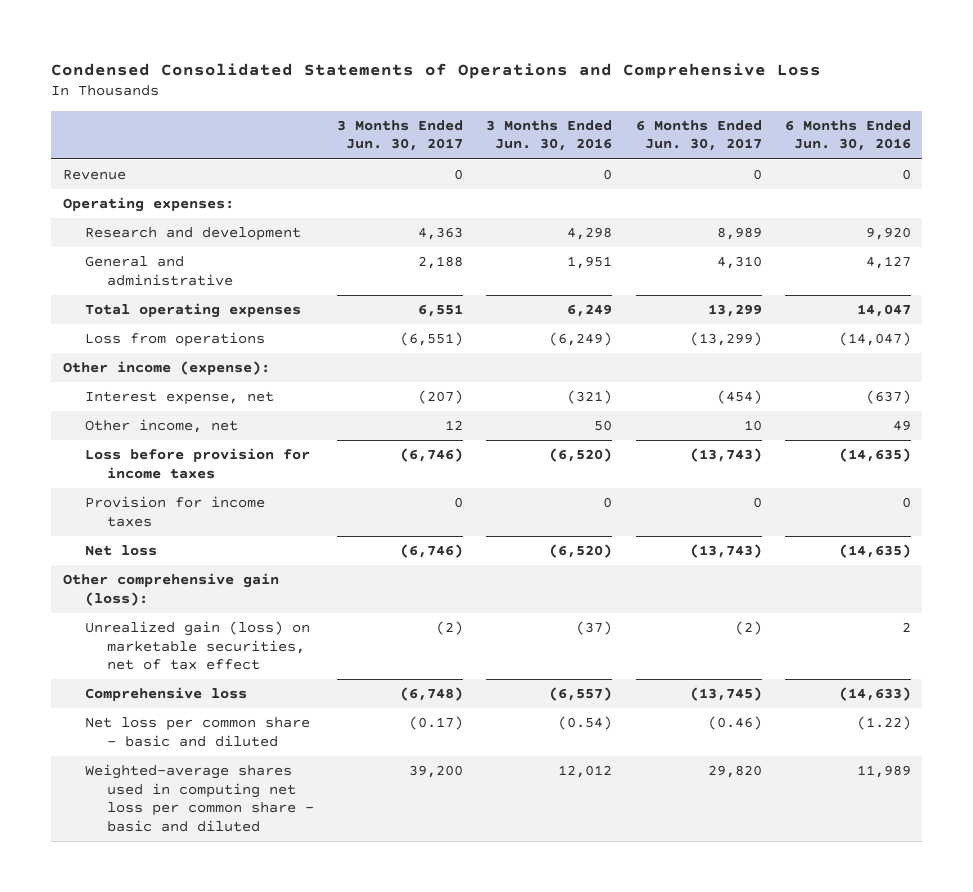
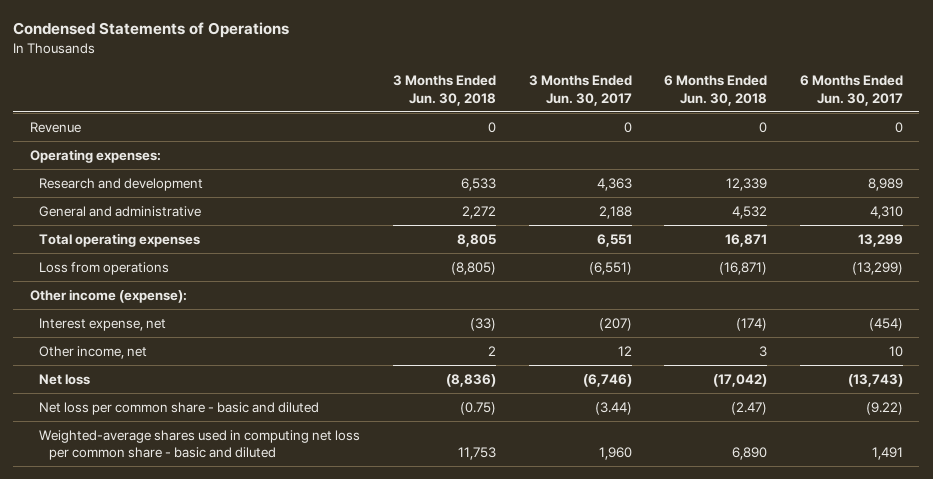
- Condensed Consolidated Statements of Operations and Comprehensive Loss
+ Condensed Statements of Operations
- | 3 Months Ended Jun. 30, 2017 | 3 Months Ended Jun. 30, 2016 | 6 Months Ended Jun. 30, 2017 | 6 Months Ended Jun. 30, 2016
+ | 3 Months Ended Jun. 30, 2018 | 3 Months Ended Jun. 30, 2017 | 6 Months Ended Jun. 30, 2018 | 6 Months Ended Jun. 30, 2017
- Loss before provision for income taxes | (6,746) | (6,520) | (13,743) | (14,635)
- Provision for income taxes | 0 | 0 | 0 | 0
- Other comprehensive gain (loss):
- Unrealized gain (loss) on marketable securities, net of tax effect | (2) | (37) | (2) | 2
- Comprehensive loss | (6,748) | (6,557) | (13,745) | (14,633)
- Net loss per common share - basic and diluted | (0.17) | (0.54) | (0.46) | (1.22)
- Weighted-average shares used in computing net loss per common share - basic and diluted | 39,200 | 12,012 | 29,820 | 11,989
+ Net loss per common share - basic and diluted | (0.75) | (3.44) | (2.47) | (9.22)
+ Weighted-average shares used in computing net loss per common share - basic and diluted | 11,753 | 1,960 | 6,890 | 1,491

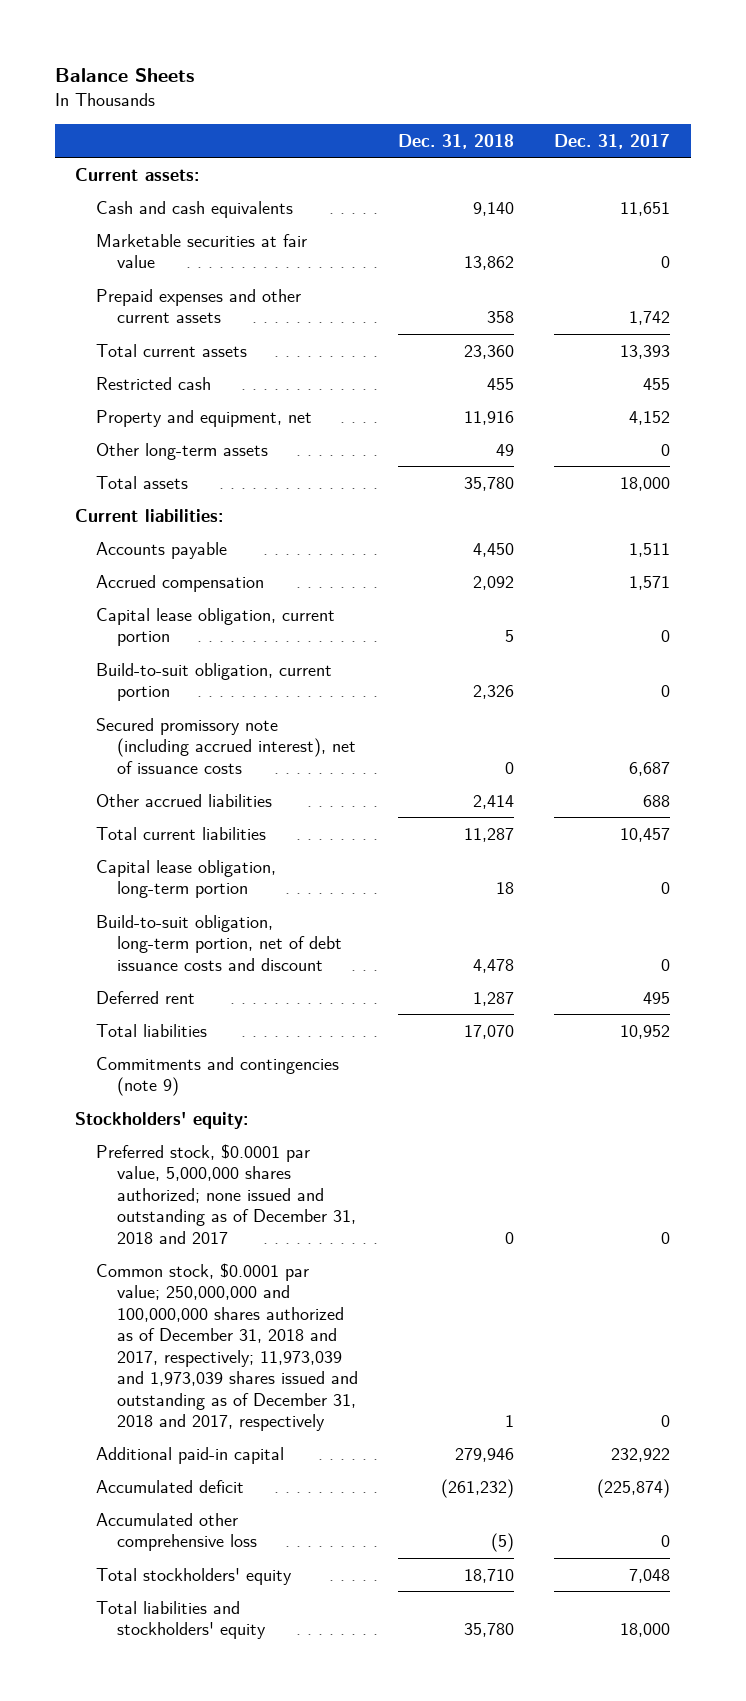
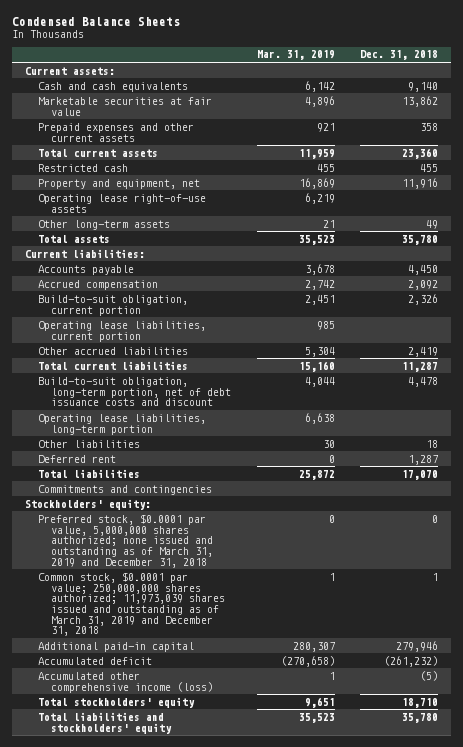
- Balance Sheets
+ Condensed Balance Sheets
- | Dec. 31, 2018 | Dec. 31, 2017
+ | Mar. 31, 2019 | Dec. 31, 2018
+ Operating lease right-of-use assets | 6,219 |
- Capital lease obligation, current portion | 5 | 0
- Secured promissory note (including accrued interest), net of issuance costs | 0 | 6,687
- Other accrued liabilities | 2,414 | 688
+ Operating lease liabilities, current portion | 985 |
+ Other accrued liabilities | 5,304 | 2,419
- Capital lease obligation, long-term portion | 18 | 0
+ Operating lease liabilities, long-term portion | 6,638 |
+ Other liabilities | 30 | 18
- Commitments and contingencies (note 9)
+ Commitments and contingencies
- Preferred stock, $0.0001 par value, 5,000,000 shares authorized; none issued and outstanding as of December 31, 2018 and 2017 | 0 | 0
- Common stock, $0.0001 par value; 250,000,000 and 100,000,000 shares authorized as of December 31, 2018 and 2017, respectively; 11,973,039 and 1,973,039 shares issued and outstanding as of December 31, 2018 and 2017, respectively | 1 | 0
+ Preferred stock, $0.0001 par value, 5,000,000 shares authorized; none issued and outstanding as of March 31, 2019 and December 31, 2018 | 0 | 0
+ Common stock, $0.0001 par value; 250,000,000 shares authorized; 11,973,039 shares issued and outstanding as of March 31, 2019 and December 31, 2018 | 1 | 1
- Accumulated other comprehensive loss | (5) | 0
+ Accumulated other comprehensive income (loss) | 1 | (5)

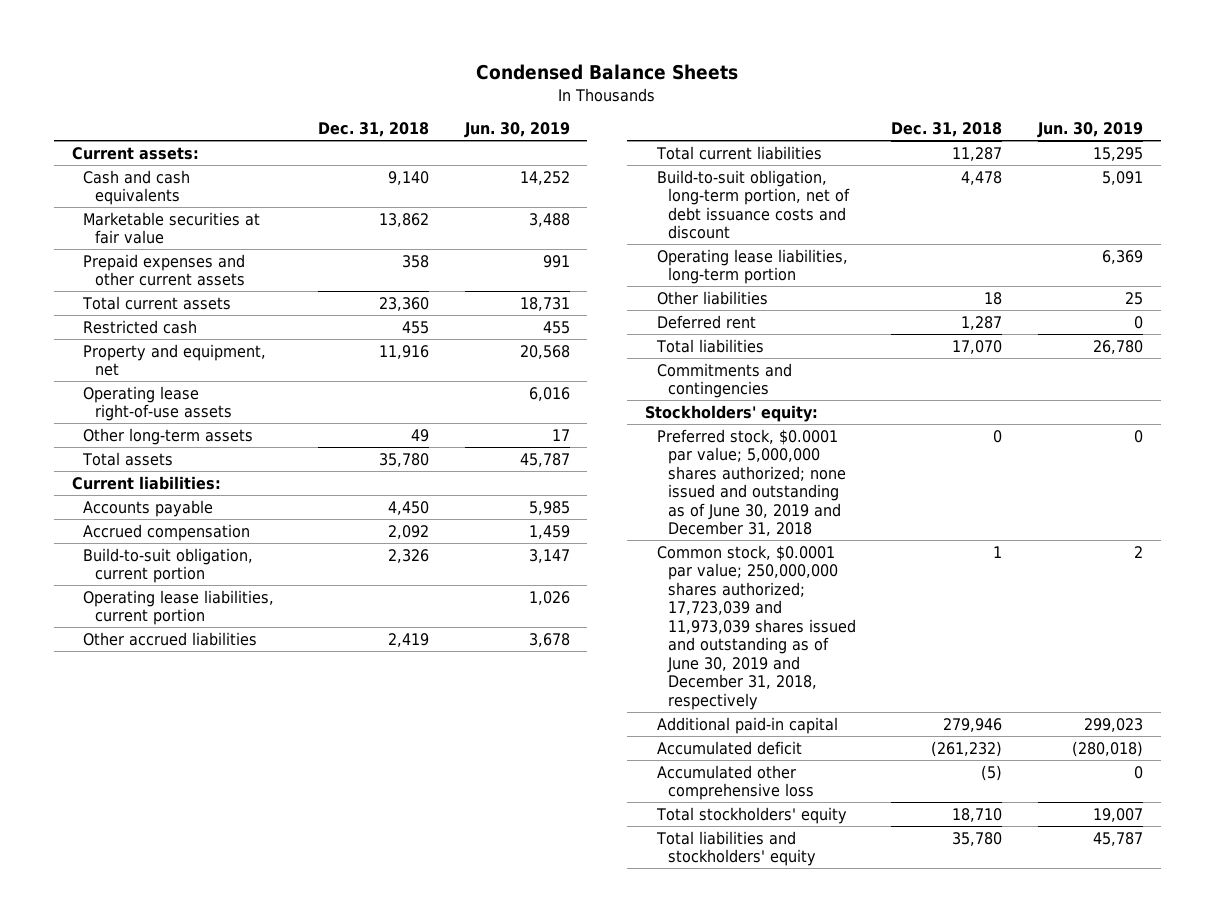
- | Mar. 31, 2019 | Dec. 31, 2018
+ | Dec. 31, 2018 | Jun. 30, 2019
- Preferred stock, $0.0001 par value, 5,000,000 shares authorized; none issued and outstanding as of March 31, 2019 and December 31, 2018 | 0 | 0
- Common stock, $0.0001 par value; 250,000,000 shares authorized; 11,973,039 shares issued and outstanding as of March 31, 2019 and December 31, 2018 | 1 | 1
+ Preferred stock, $0.0001 par value; 5,000,000 shares authorized; none issued and outstanding as of June 30, 2019 and December 31, 2018 | 0 | 0
+ Common stock, $0.0001 par value; 250,000,000 shares authorized; 17,723,039 and 11,973,039 shares issued and outstanding as of June 30, 2019 and December 31, 2018, respectively | 1 | 2
- Accumulated other comprehensive income (loss) | 1 | (5)
+ Accumulated other comprehensive loss | (5) | 0

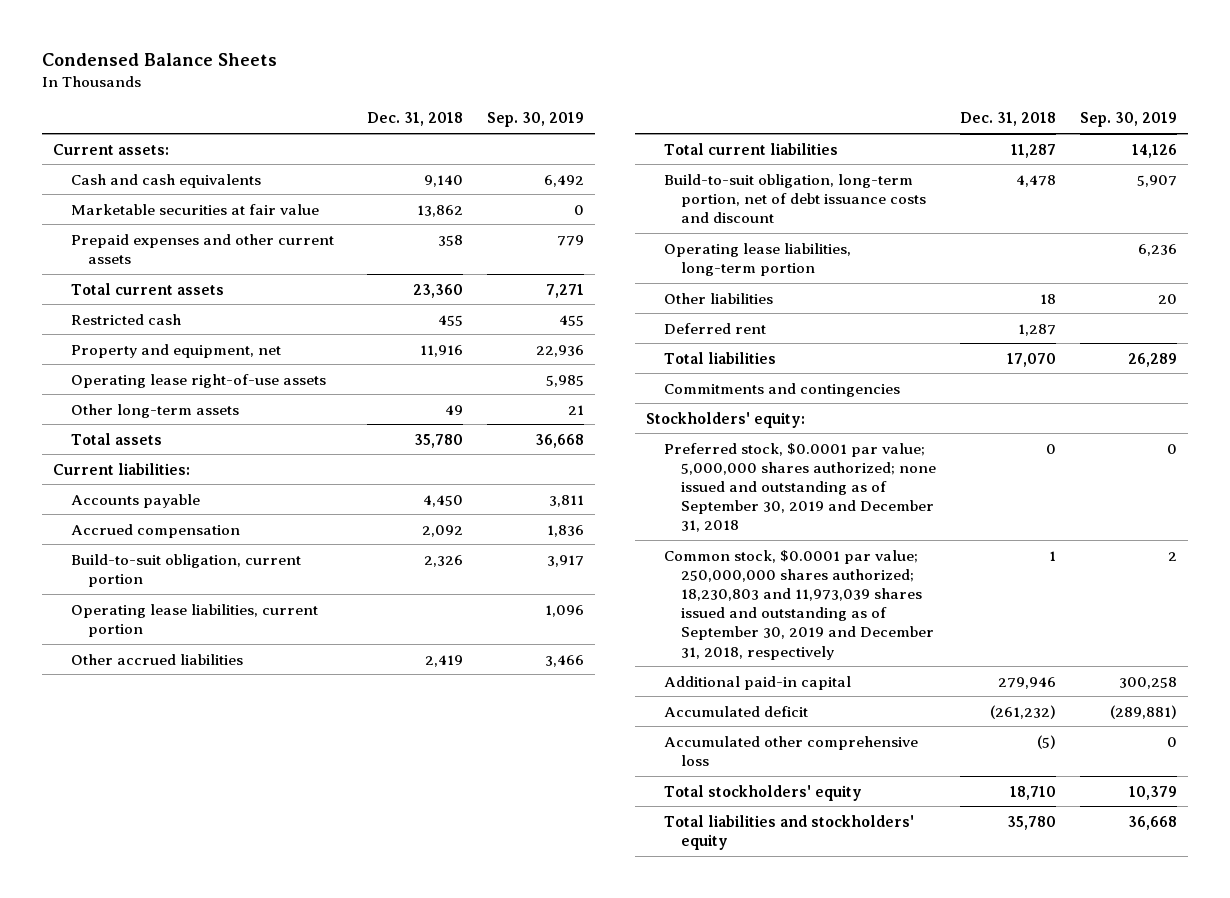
- | Dec. 31, 2018 | Jun. 30, 2019
+ | Dec. 31, 2018 | Sep. 30, 2019
- Preferred stock, $0.0001 par value; 5,000,000 shares authorized; none issued and outstanding as of June 30, 2019 and December 31, 2018 | 0 | 0
- Common stock, $0.0001 par value; 250,000,000 shares authorized; 17,723,039 and 11,973,039 shares issued and outstanding as of June 30, 2019 and December 31, 2018, respectively | 1 | 2
+ Preferred stock, $0.0001 par value; 5,000,000 shares authorized; none issued and outstanding as of September 30, 2019 and December 31, 2018 | 0 | 0
+ Common stock, $0.0001 par value; 250,000,000 shares authorized; 18,230,803 and 11,973,039 shares issued and outstanding as of September 30, 2019 and December 31, 2018, respectively | 1 | 2

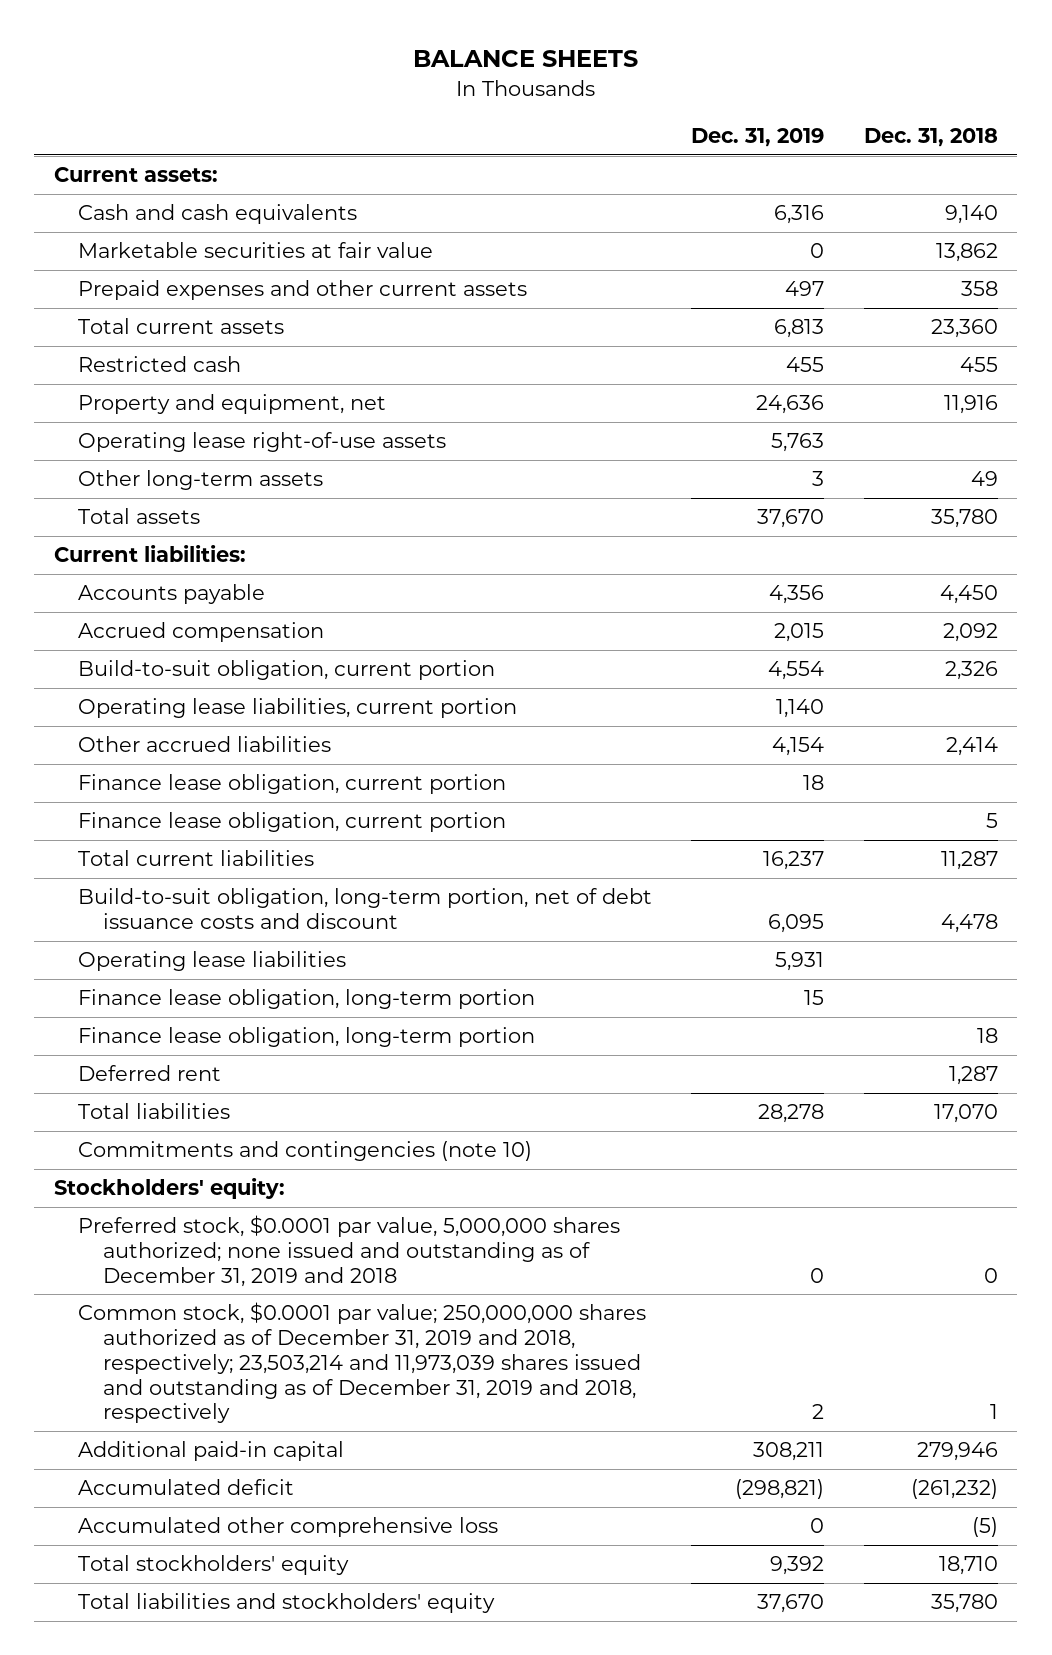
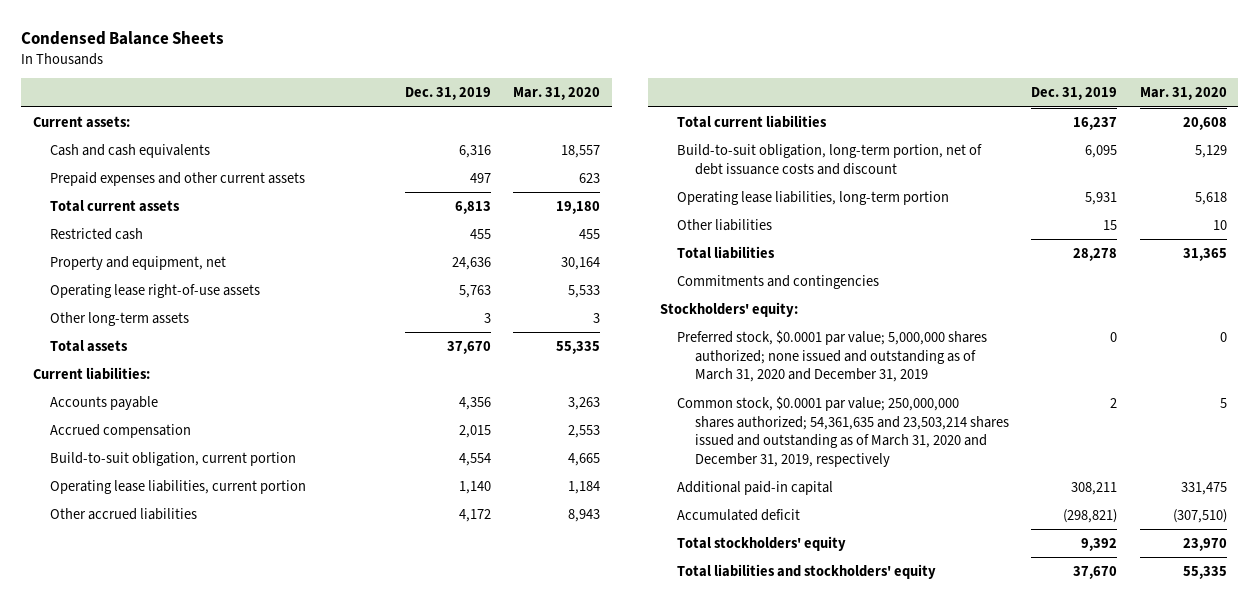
- BALANCE SHEETS
+ Condensed Balance Sheets
- | Dec. 31, 2019 | Dec. 31, 2018
+ | Dec. 31, 2019 | Mar. 31, 2020
- Marketable securities at fair value | 0 | 13,862
- Other accrued liabilities | 4,154 | 2,414
- Finance lease obligation, current portion | 18 |
- Finance lease obligation, current portion | | 5
+ Other accrued liabilities | 4,172 | 8,943
- Operating lease liabilities | 5,931 |
- Finance lease obligation, long-term portion | 15 |
- Finance lease obligation, long-term portion | | 18
- Deferred rent | | 1,287
+ Operating lease liabilities, long-term portion | 5,931 | 5,618
+ Other liabilities | 15 | 10
- Commitments and contingencies (note 10)
+ Commitments and contingencies
- Preferred stock, $0.0001 par value, 5,000,000 shares authorized; none issued and outstanding as of December 31, 2019 and 2018 | 0 | 0
- Common stock, $0.0001 par value; 250,000,000 shares authorized as of December 31, 2019 and 2018, respectively; 23,503,214 and 11,973,039 shares issued and outstanding as of December 31, 2019 and 2018, respectively | 2 | 1
+ Preferred stock, $0.0001 par value; 5,000,000 shares authorized; none issued and outstanding as of March 31, 2020 and December 31, 2019 | 0 | 0
+ Common stock, $0.0001 par value; 250,000,000 shares authorized; 54,361,635 and 23,503,214 shares issued and outstanding as of March 31, 2020 and December 31, 2019, respectively | 2 | 5
- Accumulated other comprehensive loss | 0 | (5)

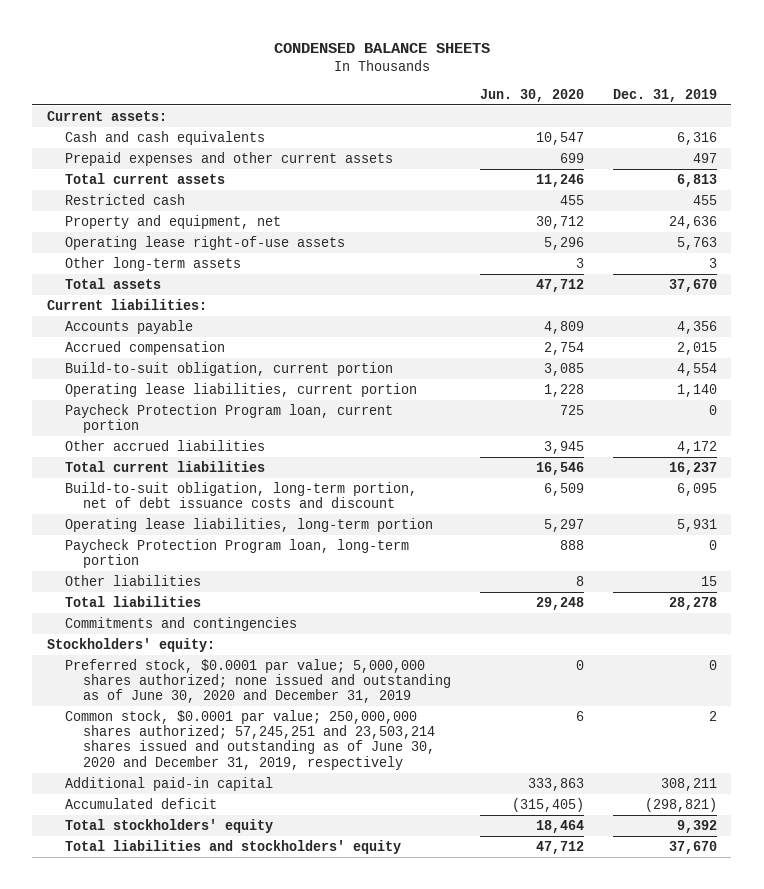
- Condensed Balance Sheets
+ CONDENSED BALANCE SHEETS
- | Dec. 31, 2019 | Mar. 31, 2020
+ | Jun. 30, 2020 | Dec. 31, 2019
+ Paycheck Protection Program loan, current portion | 725 | 0
+ Paycheck Protection Program loan, long-term portion | 888 | 0
- Preferred stock, $0.0001 par value; 5,000,000 shares authorized; none issued and outstanding as of March 31, 2020 and December 31, 2019 | 0 | 0
- Common stock, $0.0001 par value; 250,000,000 shares authorized; 54,361,635 and 23,503,214 shares issued and outstanding as of March 31, 2020 and December 31, 2019, respectively | 2 | 5
+ Preferred stock, $0.0001 par value; 5,000,000 shares authorized; none issued and outstanding as of June 30, 2020 and December 31, 2019 | 0 | 0
+ Common stock, $0.0001 par value; 250,000,000 shares authorized; 57,245,251 and 23,503,214 shares issued and outstanding as of June 30, 2020 and December 31, 2019, respectively | 6 | 2

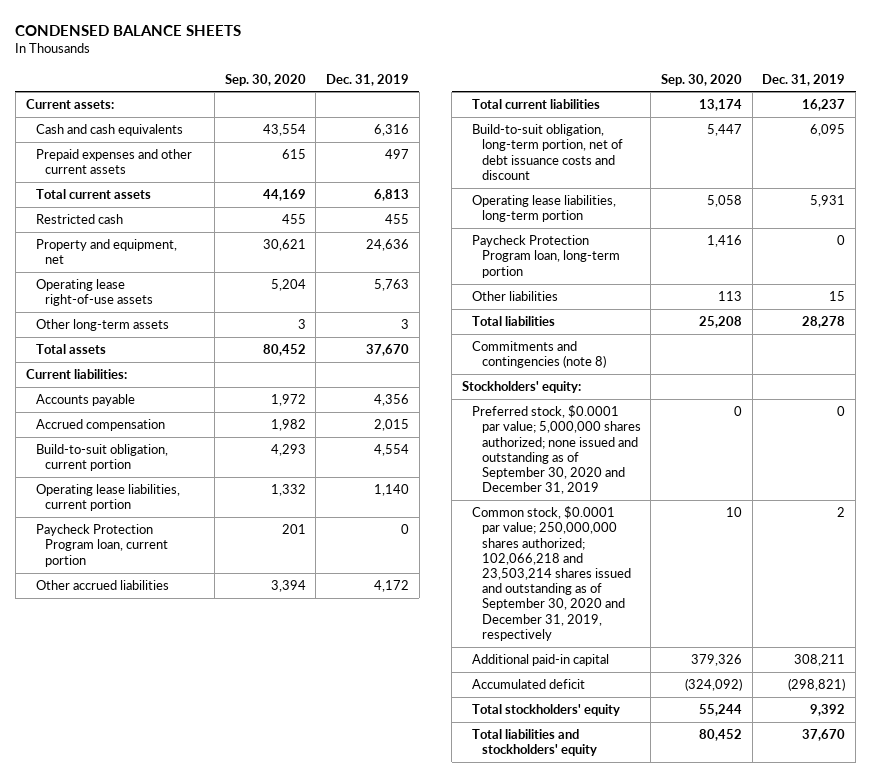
- | Jun. 30, 2020 | Dec. 31, 2019
+ | Sep. 30, 2020 | Dec. 31, 2019
- Commitments and contingencies
+ Commitments and contingencies (note 8)
- Preferred stock, $0.0001 par value; 5,000,000 shares authorized; none issued and outstanding as of June 30, 2020 and December 31, 2019 | 0 | 0
- Common stock, $0.0001 par value; 250,000,000 shares authorized; 57,245,251 and 23,503,214 shares issued and outstanding as of June 30, 2020 and December 31, 2019, respectively | 6 | 2
+ Preferred stock, $0.0001 par value; 5,000,000 shares authorized; none issued and outstanding as of September 30, 2020 and December 31, 2019 | 0 | 0
+ Common stock, $0.0001 par value; 250,000,000 shares authorized; 102,066,218 and 23,503,214 shares issued and outstanding as of September 30, 2020 and December 31, 2019, respectively | 10 | 2

